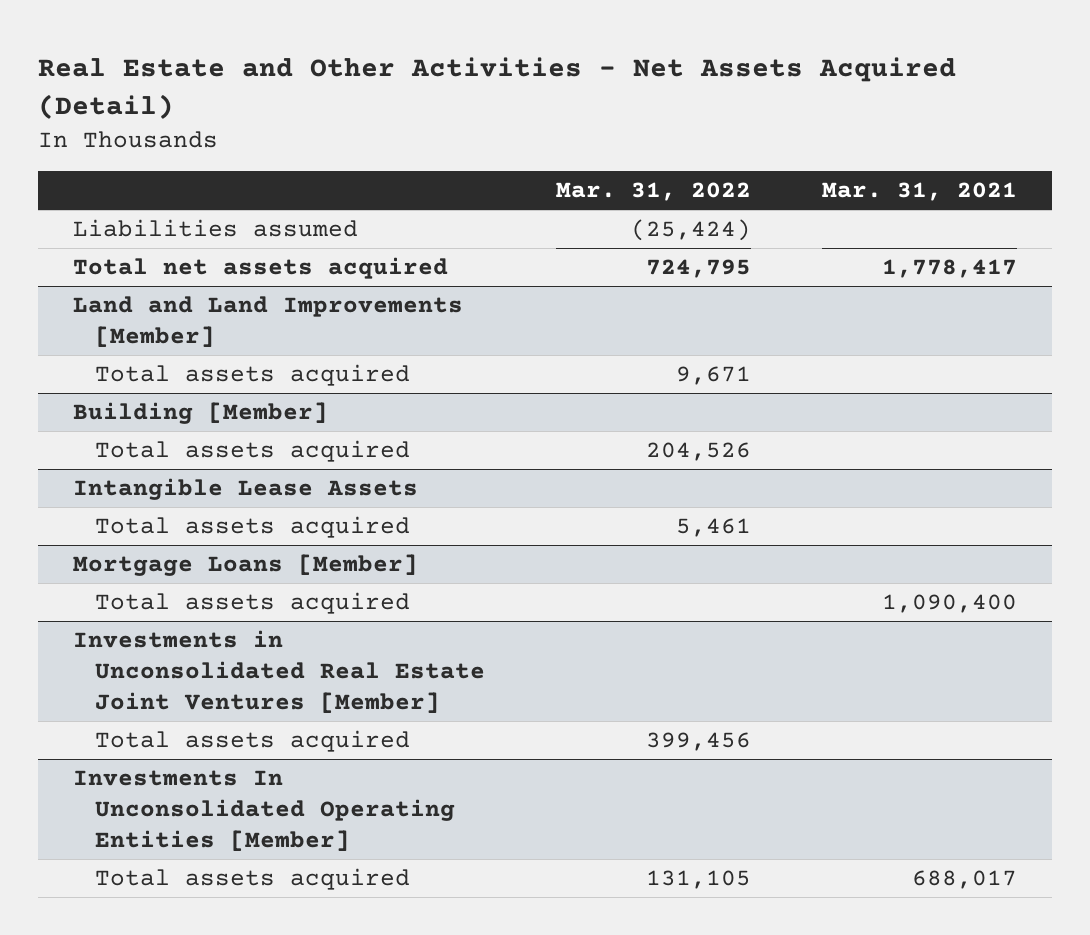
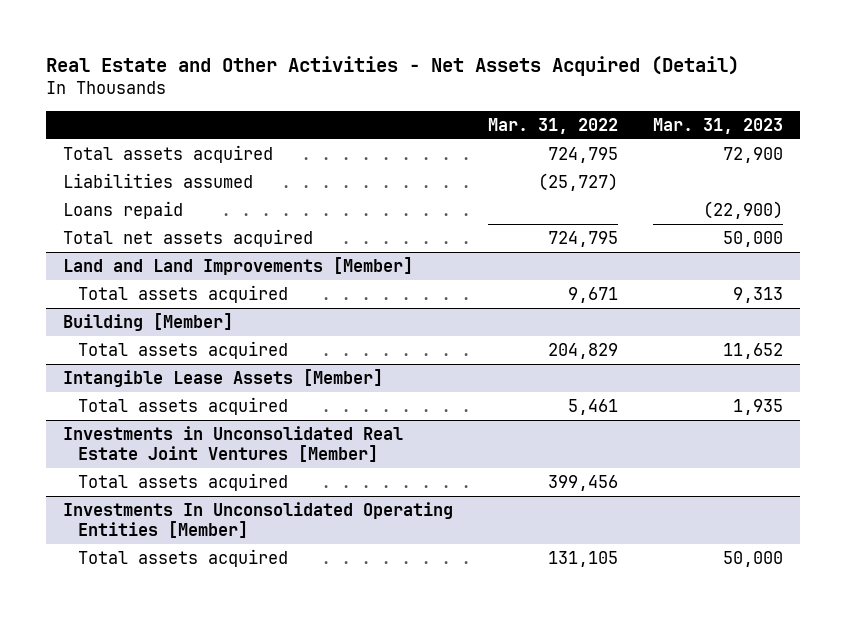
- | Mar. 31, 2022 | Mar. 31, 2021
+ | Mar. 31, 2022 | Mar. 31, 2023
- Liabilities assumed | (25,424) |
+ Total assets acquired | 724,795 | 72,900
+ Liabilities assumed | (25,727) |
+ Loans repaid | | (22,900)
@ Building [Member]
- Total assets acquired | 204,526 |
- Intangible Lease Assets
@ Building [Member]
+ Total assets acquired | 204,829 | 11,652
+ Intangible Lease Assets [Member]
- Mortgage Loans [Member]
- Total assets acquired | | 1,090,400

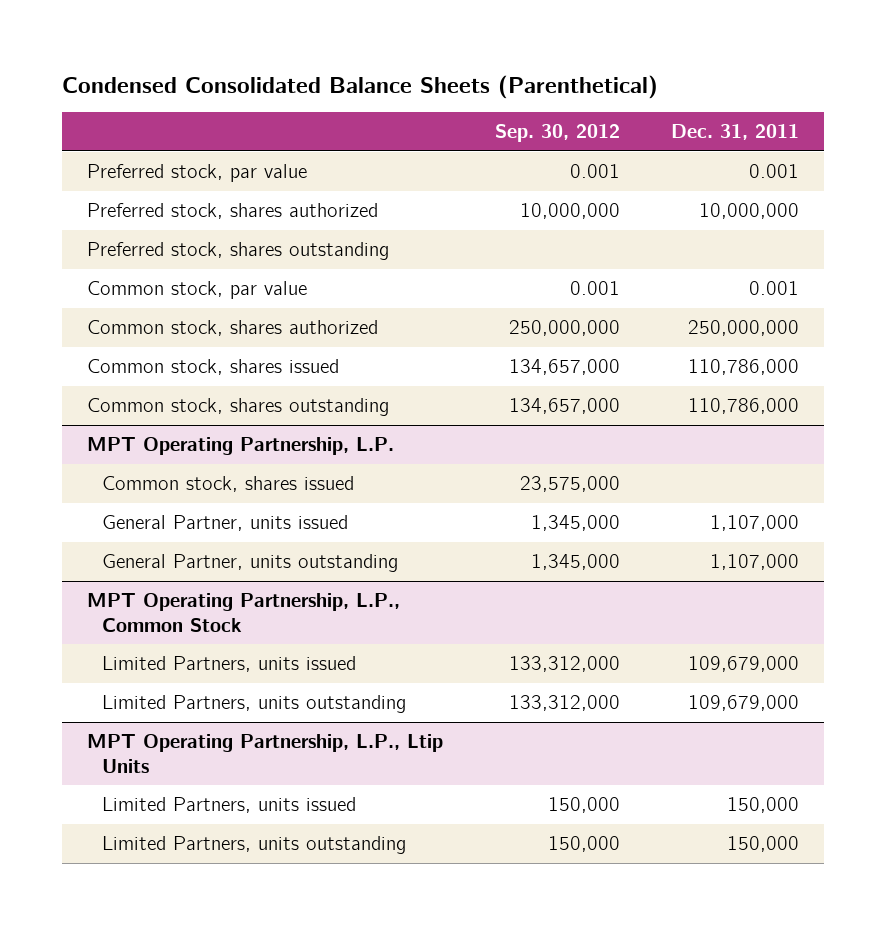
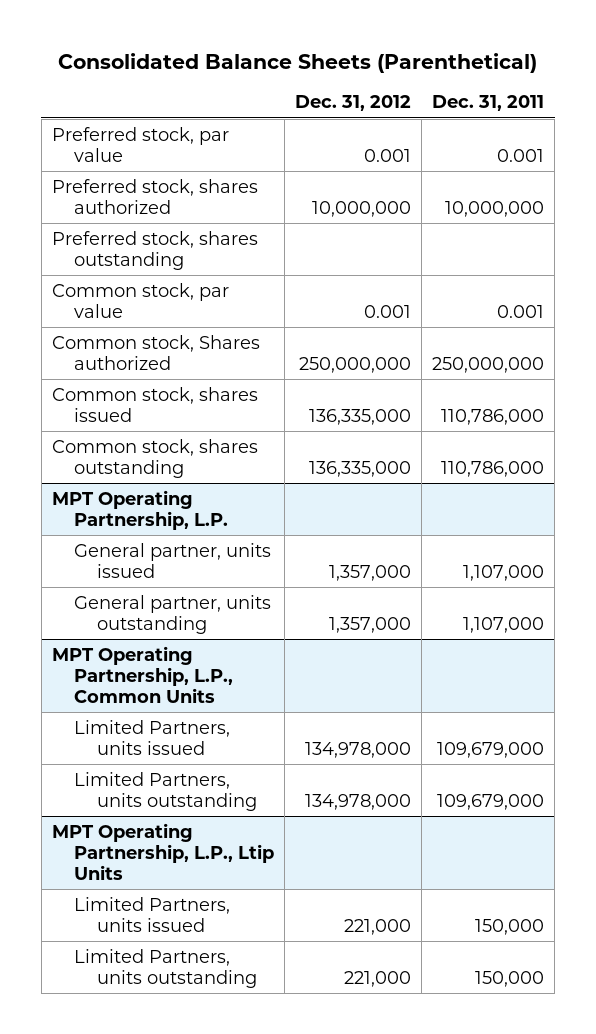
- Condensed Consolidated Balance Sheets (Parenthetical)
+ Consolidated Balance Sheets (Parenthetical)
- | Sep. 30, 2012 | Dec. 31, 2011
+ | Dec. 31, 2012 | Dec. 31, 2011
- Common stock, shares authorized | 250,000,000 | 250,000,000
+ Common stock, Shares authorized | 250,000,000 | 250,000,000
@ MPT Operating Partnership, L.P.
- Common stock, shares issued | 23,575,000 |
- General Partner, units issued | 1,345,000 | 1,107,000
- General Partner, units outstanding | 1,345,000 | 1,107,000
- MPT Operating Partnership, L.P., Common Stock
@ MPT Operating Partnership, L.P.
+ General partner, units issued | 1,357,000 | 1,107,000
+ General partner, units outstanding | 1,357,000 | 1,107,000
+ MPT Operating Partnership, L.P., Common Units

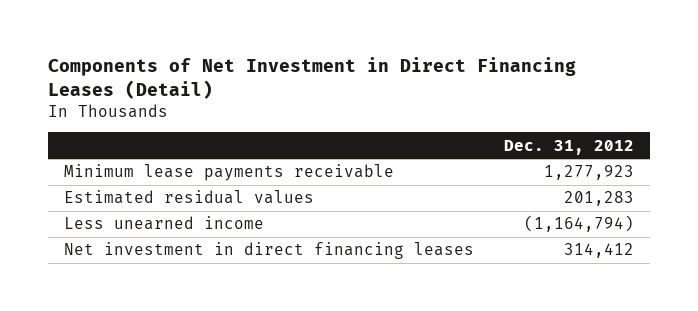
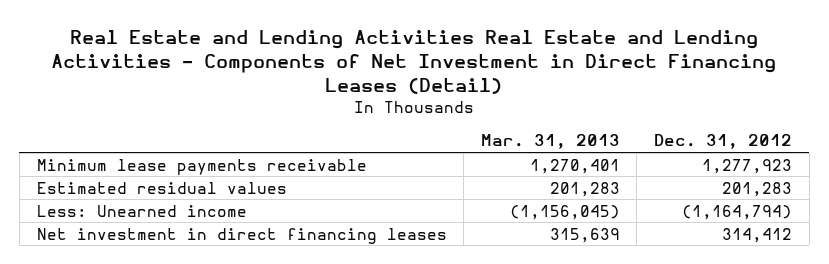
- Components of Net Investment in Direct Financing Leases (Detail)
+ Real Estate and Lending Activities Real Estate and Lending Activities - Components of Net Investment in Direct Financing Leases (Detail)
- | Dec. 31, 2012
+ | Mar. 31, 2013 | Dec. 31, 2012
- Less unearned income | (1,164,794)
+ Less: Unearned income | (1,156,045) | (1,164,794)

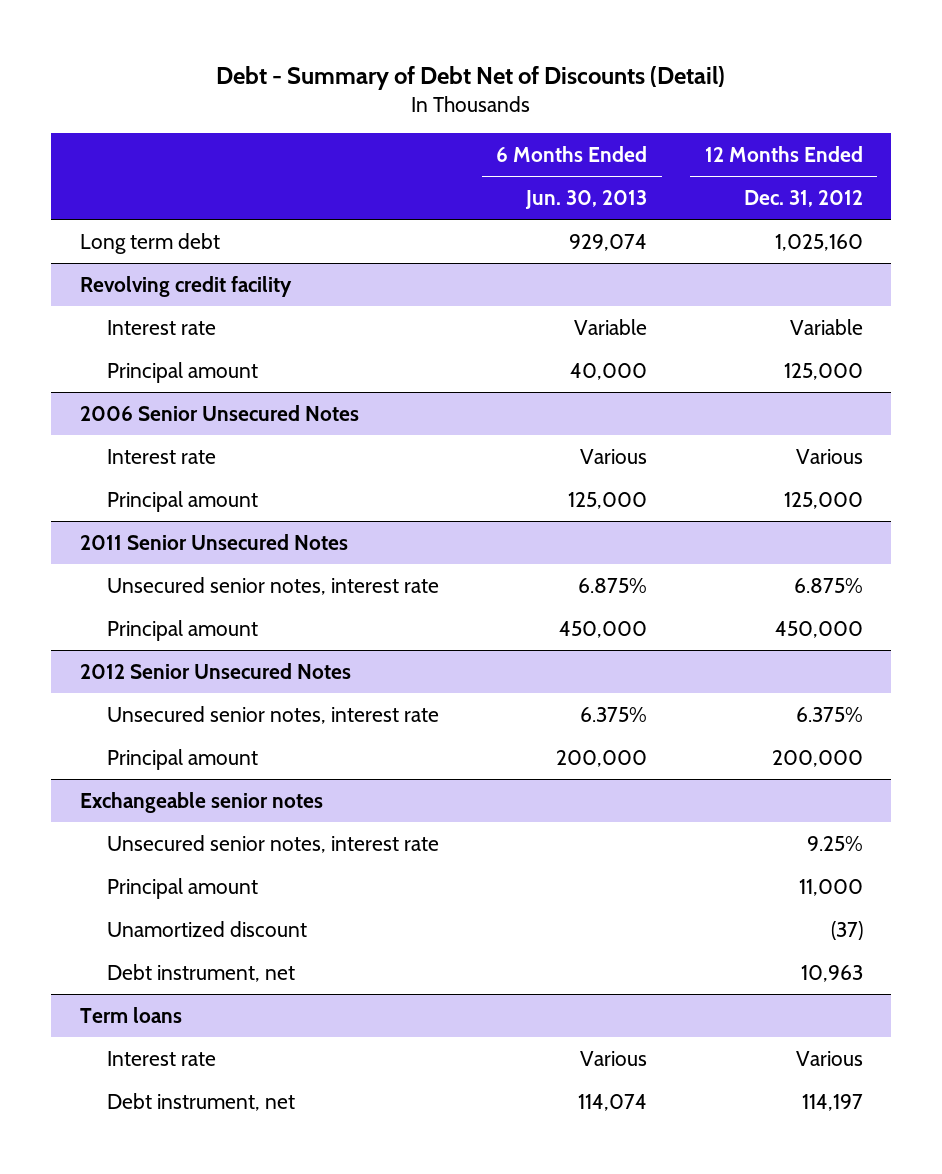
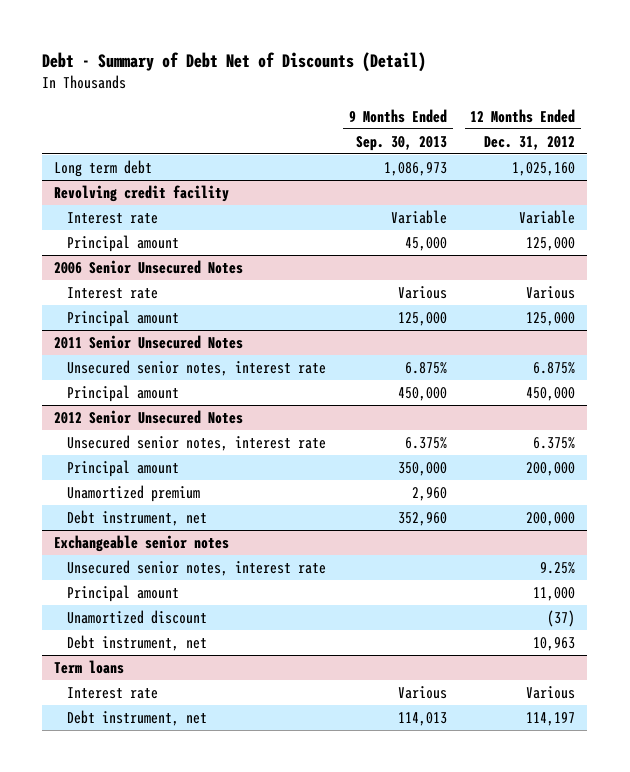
- | 6 Months Ended Jun. 30, 2013 | 12 Months Ended Dec. 31, 2012
+ | 9 Months Ended Sep. 30, 2013 | 12 Months Ended Dec. 31, 2012
@ 2012 Senior Unsecured Notes
+ Unamortized premium | 2,960 |
+ Debt instrument, net | 352,960 | 200,000

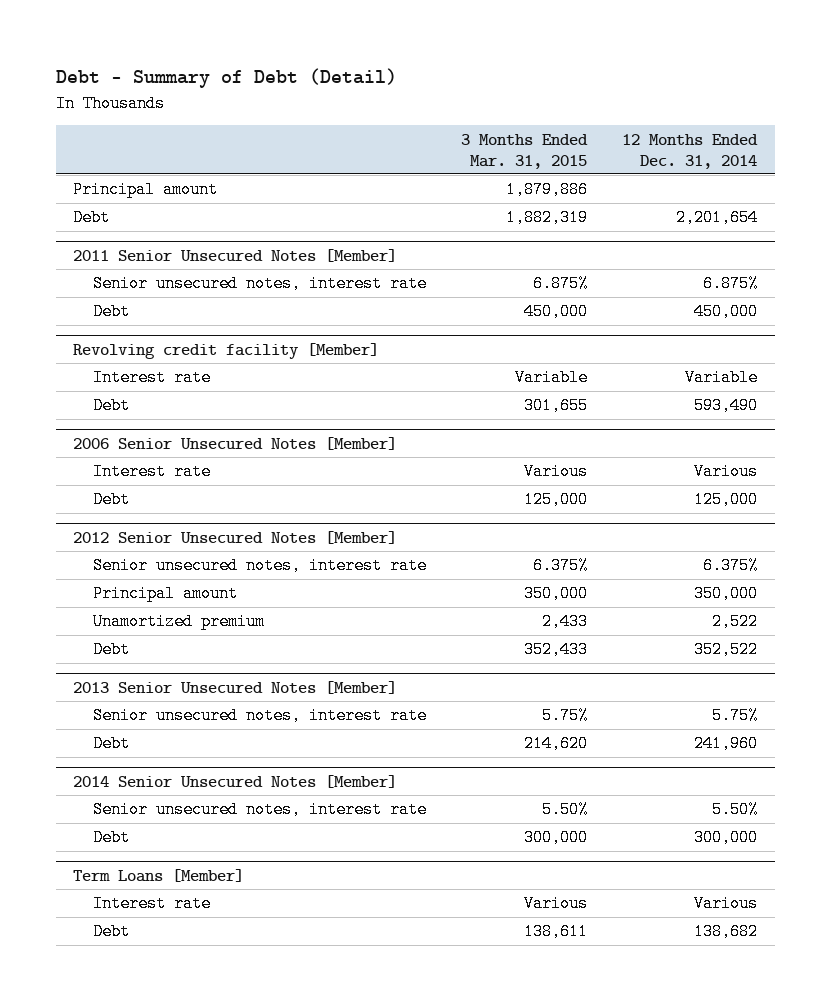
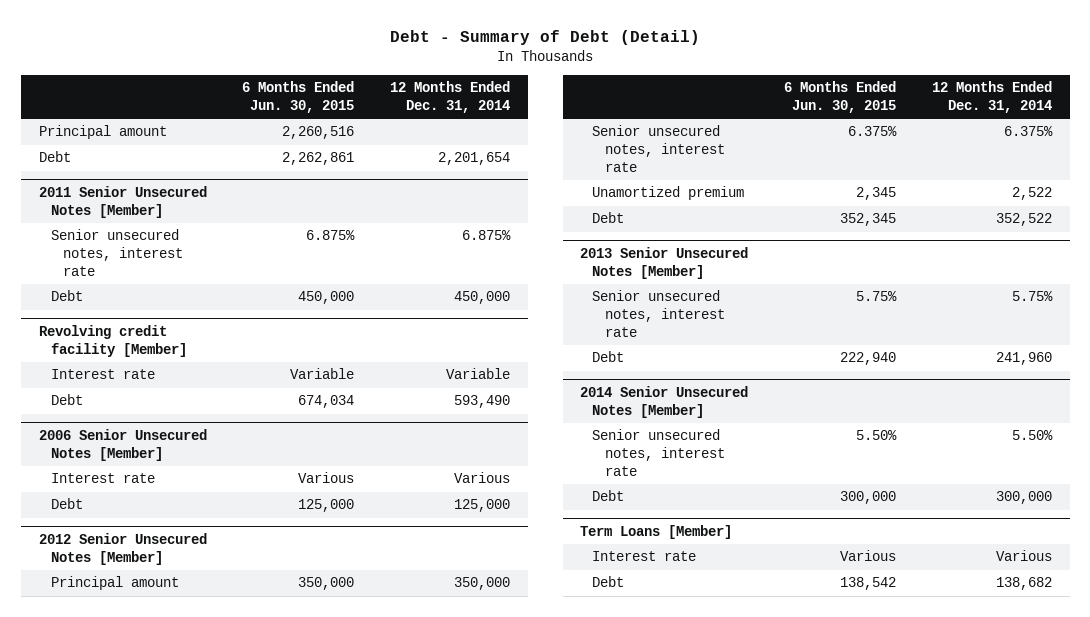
- | 3 Months Ended Mar. 31, 2015 | 12 Months Ended Dec. 31, 2014
+ | 6 Months Ended Jun. 30, 2015 | 12 Months Ended Dec. 31, 2014
@ 2012 Senior Unsecured Notes [Member]
moved down: Senior unsecured notes, interest rate | 6.375% | 6.375%

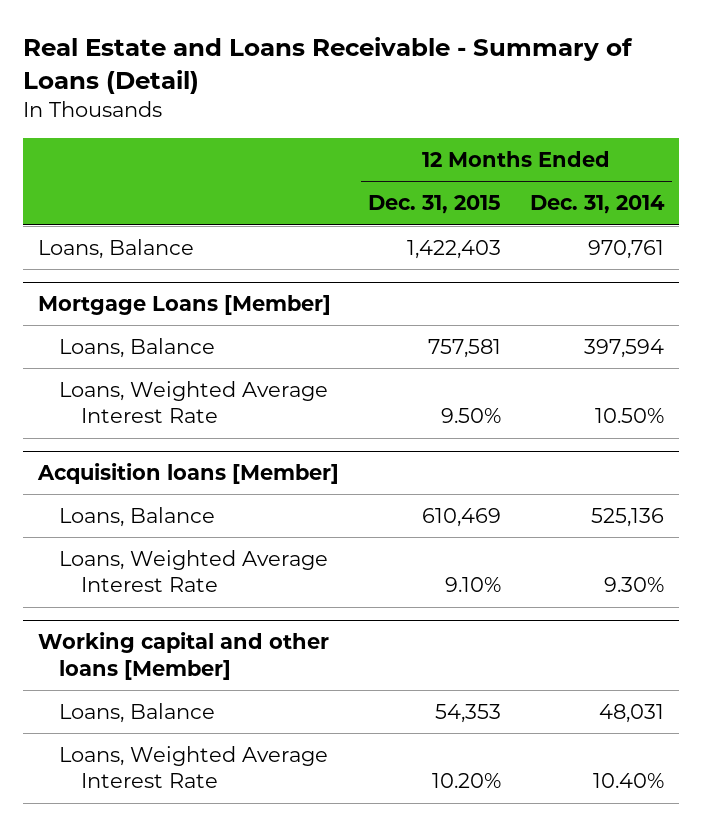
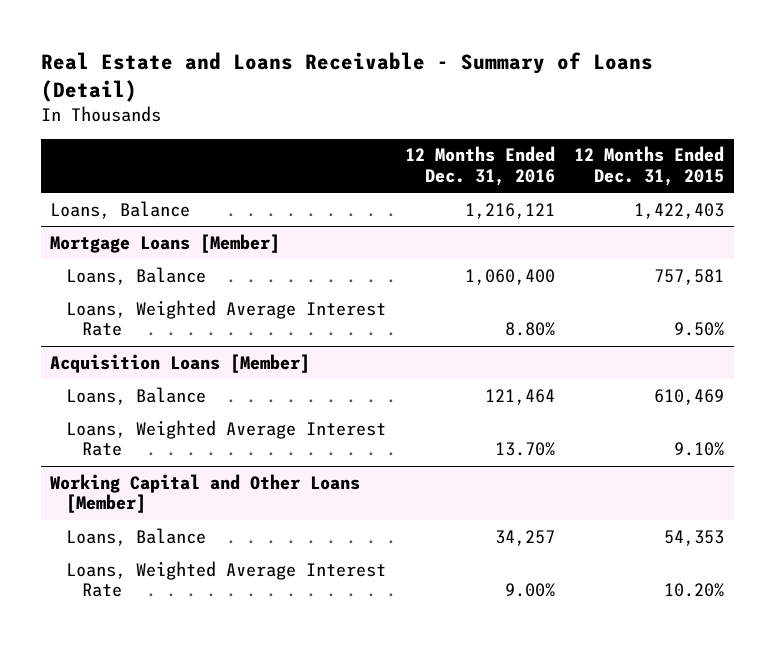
- | 12 Months Ended Dec. 31, 2015 | 12 Months Ended Dec. 31, 2014
+ | 12 Months Ended Dec. 31, 2016 | 12 Months Ended Dec. 31, 2015
- Acquisition loans [Member]
+ Acquisition Loans [Member]
- Working capital and other loans [Member]
+ Working Capital and Other Loans [Member]

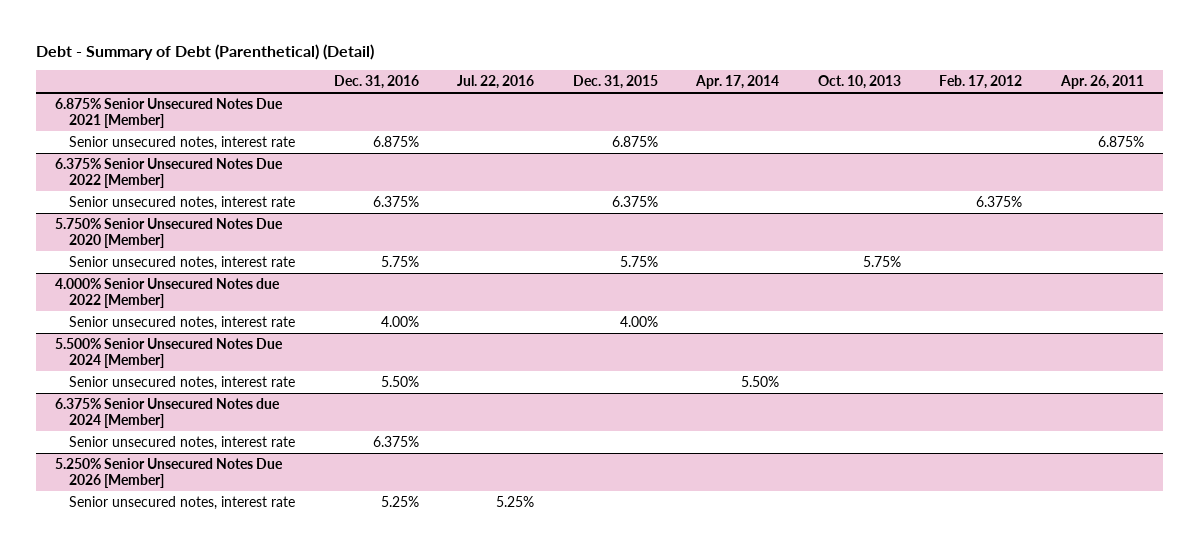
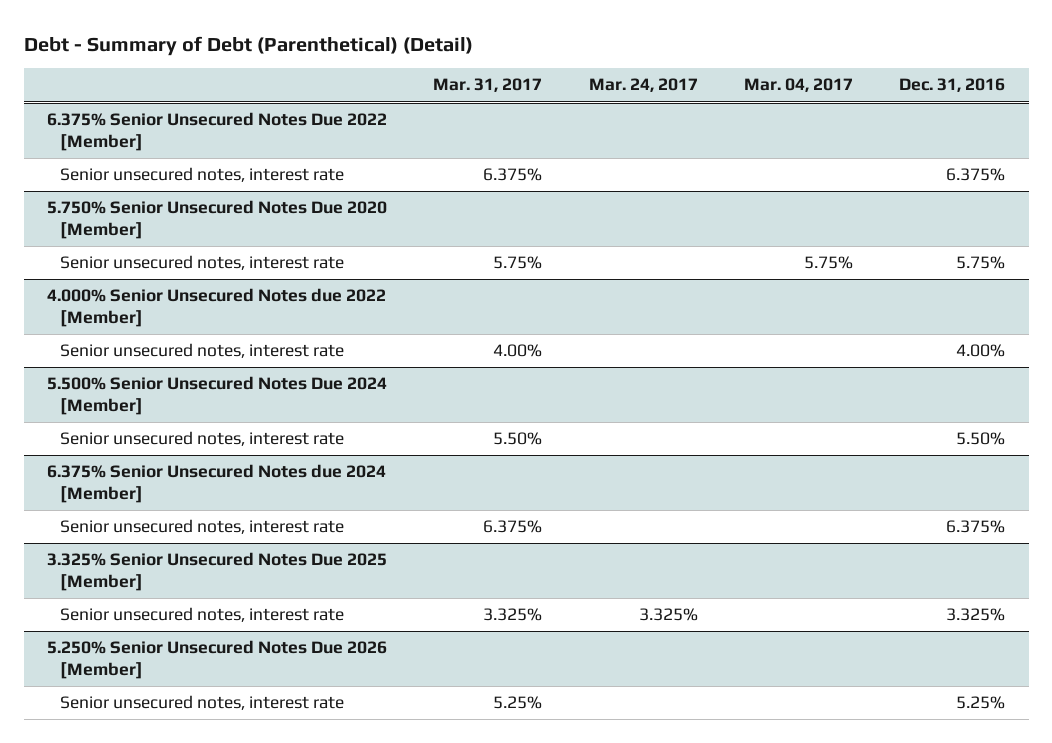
- | Dec. 31, 2016 | Jul. 22, 2016 | Dec. 31, 2015 | Apr. 17, 2014 | Oct. 10, 2013 | Feb. 17, 2012 | Apr. 26, 2011
+ | Mar. 31, 2017 | Mar. 24, 2017 | Mar. 04, 2017 | Dec. 31, 2016
- 6.875% Senior Unsecured Notes Due 2021 [Member]
- Senior unsecured notes, interest rate | 6.875% | | 6.875% | | | | 6.875%
+ 3.325% Senior Unsecured Notes Due 2025 [Member]
+ Senior unsecured notes, interest rate | 3.325% | 3.325% | | 3.325%

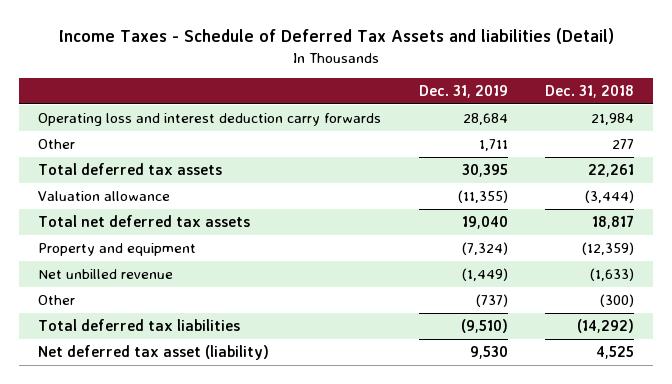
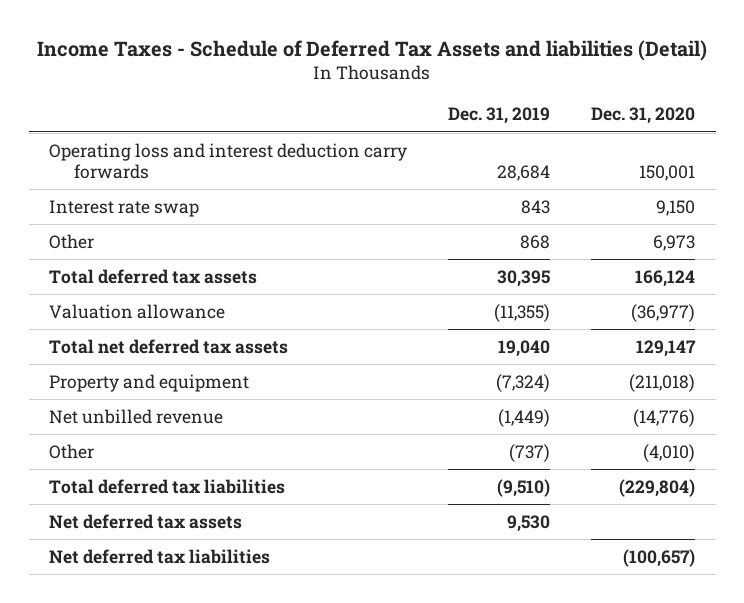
- | Dec. 31, 2019 | Dec. 31, 2018
+ | Dec. 31, 2019 | Dec. 31, 2020
- Other | 1,711 | 277
+ Interest rate swap | 843 | 9,150
+ Other | 868 | 6,973
- Net deferred tax asset (liability) | 9,530 | 4,525
+ Net deferred tax assets | 9,530 |
+ Net deferred tax liabilities | | (100,657)

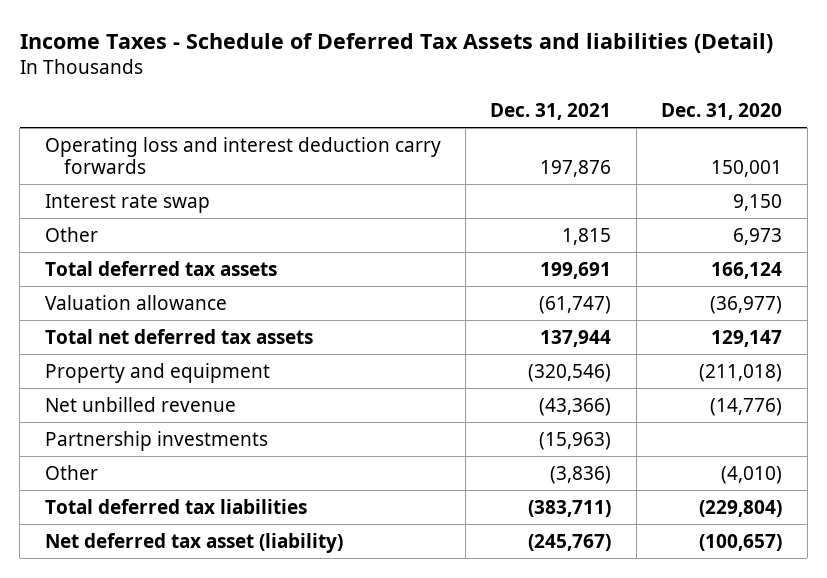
- | Dec. 31, 2019 | Dec. 31, 2020
+ | Dec. 31, 2021 | Dec. 31, 2020
+ Partnership investments | (15,963) |
- Net deferred tax assets | 9,530 |
- Net deferred tax liabilities | | (100,657)
+ Net deferred tax asset (liability) | (245,767) | (100,657)

